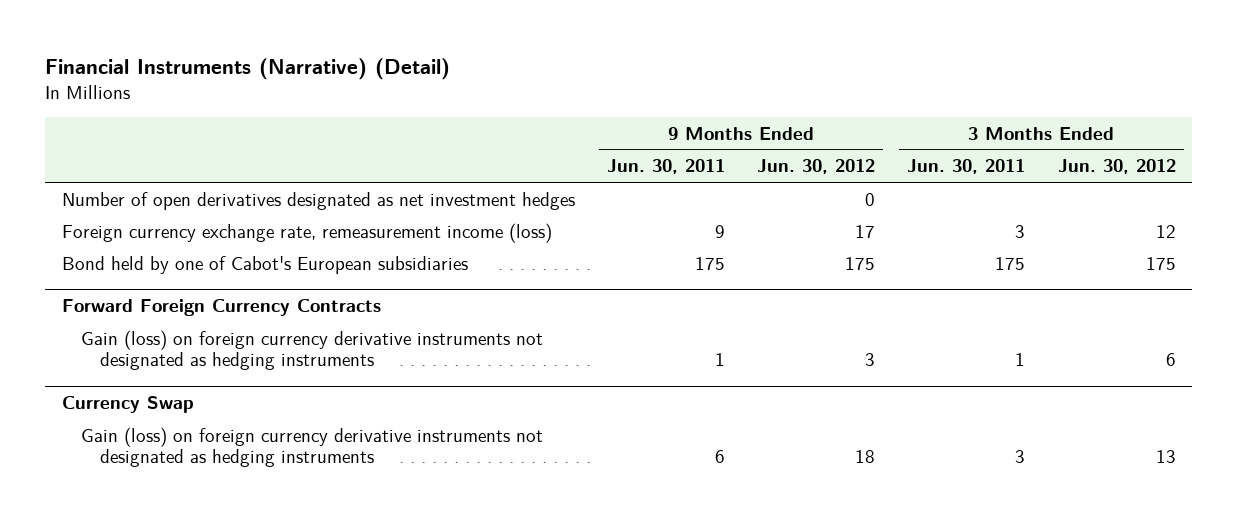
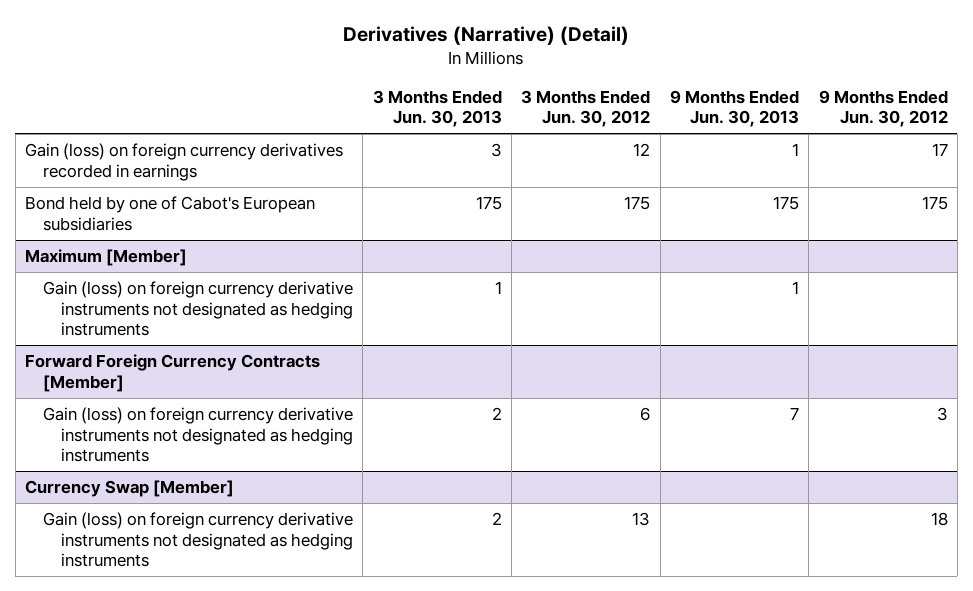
- Financial Instruments (Narrative) (Detail)
+ Derivatives (Narrative) (Detail)
- | 9 Months Ended Jun. 30, 2011 | 9 Months Ended Jun. 30, 2012 | 3 Months Ended Jun. 30, 2011 | 3 Months Ended Jun. 30, 2012
+ | 3 Months Ended Jun. 30, 2013 | 3 Months Ended Jun. 30, 2012 | 9 Months Ended Jun. 30, 2013 | 9 Months Ended Jun. 30, 2012
- Number of open derivatives designated as net investment hedges | | 0 | |
- Foreign currency exchange rate, remeasurement income (loss) | 9 | 17 | 3 | 12
+ Gain (loss) on foreign currency derivatives recorded in earnings | 3 | 12 | 1 | 17
- Forward Foreign Currency Contracts
+ Maximum [Member]
+ Gain (loss) on foreign currency derivative instruments not designated as hedging instruments | 1 | | 1 |
+ Forward Foreign Currency Contracts [Member]
- Currency Swap
+ Currency Swap [Member]

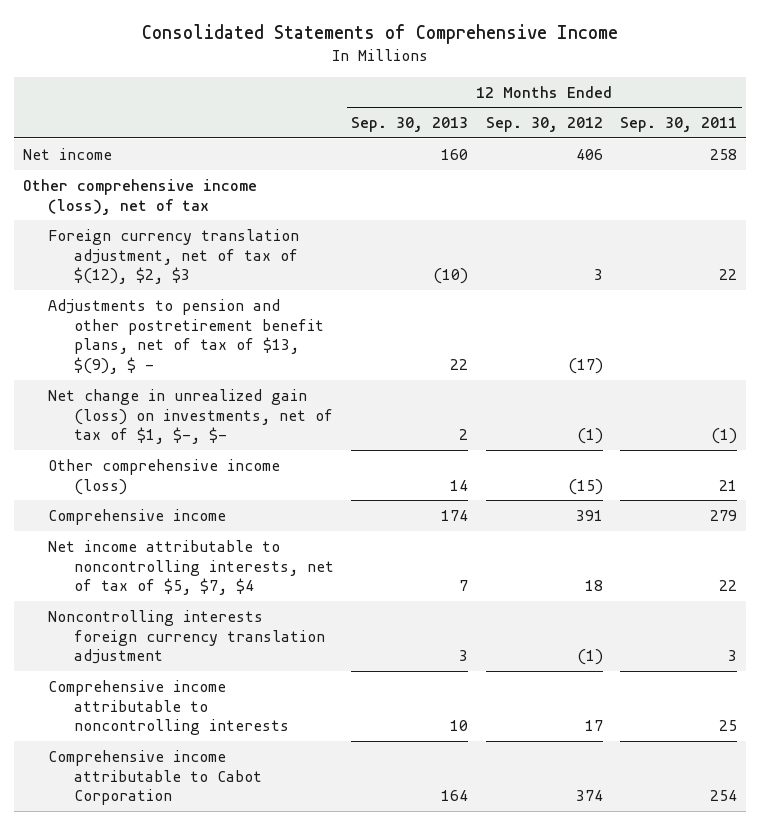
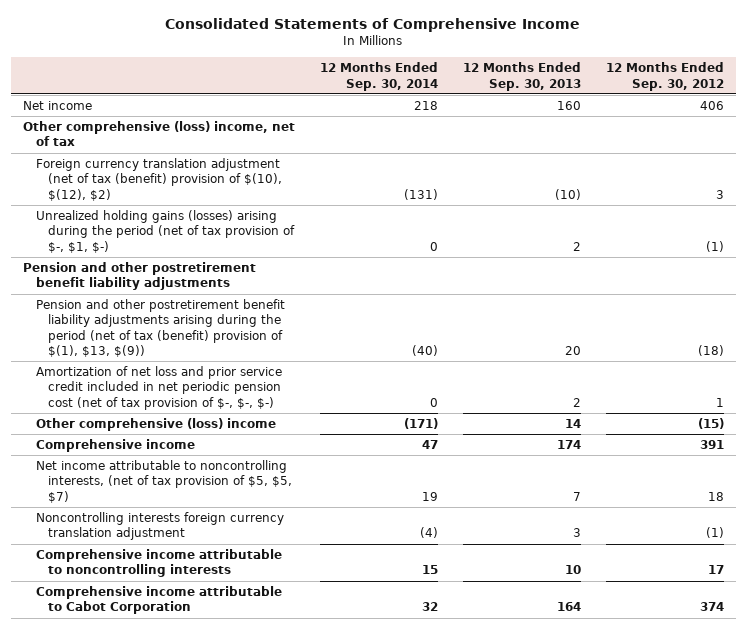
- | 12 Months Ended Sep. 30, 2013 | 12 Months Ended Sep. 30, 2012 | 12 Months Ended Sep. 30, 2011
+ | 12 Months Ended Sep. 30, 2014 | 12 Months Ended Sep. 30, 2013 | 12 Months Ended Sep. 30, 2012
- Other comprehensive income (loss), net of tax
- Foreign currency translation adjustment, net of tax of $(12), $2, $3 | (10) | 3 | 22
- Adjustments to pension and other postretirement benefit plans, net of tax of $13, $(9), $ - | 22 | (17) |
- Net change in unrealized gain (loss) on investments, net of tax of $1, $-, $- | 2 | (1) | (1)
- Other comprehensive income (loss) | 14 | (15) | 21
+ Other comprehensive (loss) income, net of tax
+ Foreign currency translation adjustment (net of tax (benefit) provision of $(10), $(12), $2) | (131) | (10) | 3
+ Unrealized holding gains (losses) arising during the period (net of tax provision of $-, $1, $-) | 0 | 2 | (1)
+ Pension and other postretirement benefit liability adjustments
+ Pension and other postretirement benefit liability adjustments arising during the period (net of tax (benefit) provision of $(1), $13, $(9)) | (40) | 20 | (18)
+ Amortization of net loss and prior service credit included in net periodic pension cost (net of tax provision of $-, $-, $-) | 0 | 2 | 1
+ Other comprehensive (loss) income | (171) | 14 | (15)
- Net income attributable to noncontrolling interests, net of tax of $5, $7, $4 | 7 | 18 | 22
+ Net income attributable to noncontrolling interests, (net of tax provision of $5, $5, $7) | 19 | 7 | 18

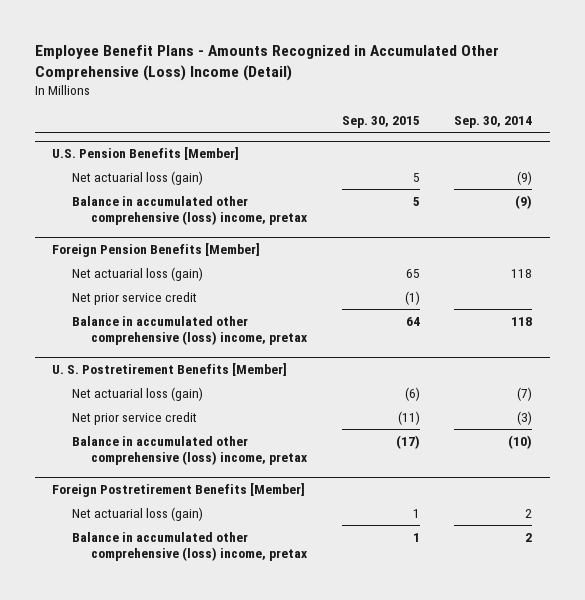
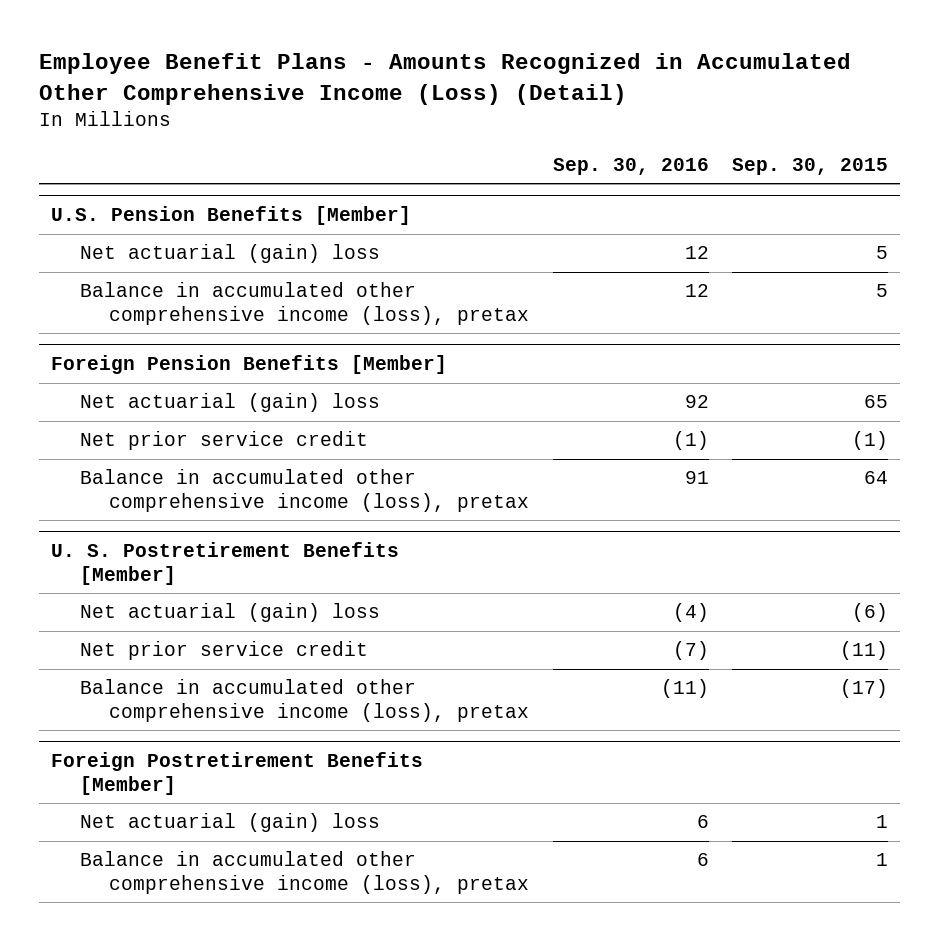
- Employee Benefit Plans - Amounts Recognized in Accumulated Other Comprehensive (Loss) Income (Detail)
+ Employee Benefit Plans - Amounts Recognized in Accumulated Other Comprehensive Income (Loss) (Detail)
- | Sep. 30, 2015 | Sep. 30, 2014
+ | Sep. 30, 2016 | Sep. 30, 2015
@ U.S. Pension Benefits [Member]
- Net actuarial loss (gain) | 5 | (9)
- Balance in accumulated other comprehensive (loss) income, pretax | 5 | (9)
+ Net actuarial (gain) loss | 12 | 5
+ Balance in accumulated other comprehensive income (loss), pretax | 12 | 5
@ Foreign Pension Benefits [Member]
- Net actuarial loss (gain) | 65 | 118
+ Net actuarial (gain) loss | 92 | 65
- Balance in accumulated other comprehensive (loss) income, pretax | 64 | 118
+ Balance in accumulated other comprehensive income (loss), pretax | 91 | 64
@ U. S. Postretirement Benefits [Member]
- Net actuarial loss (gain) | (6) | (7)
+ Net actuarial (gain) loss | (4) | (6)
- Balance in accumulated other comprehensive (loss) income, pretax | (17) | (10)
+ Balance in accumulated other comprehensive income (loss), pretax | (11) | (17)
@ Foreign Postretirement Benefits [Member]
- Net actuarial loss (gain) | 1 | 2
- Balance in accumulated other comprehensive (loss) income, pretax | 1 | 2
+ Net actuarial (gain) loss | 6 | 1
+ Balance in accumulated other comprehensive income (loss), pretax | 6 | 1

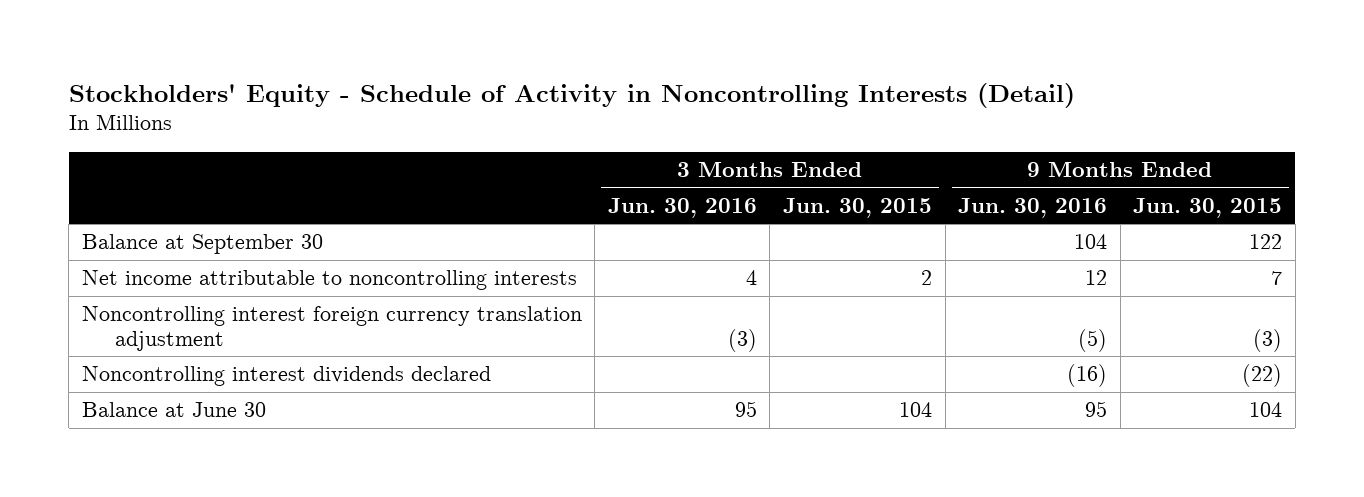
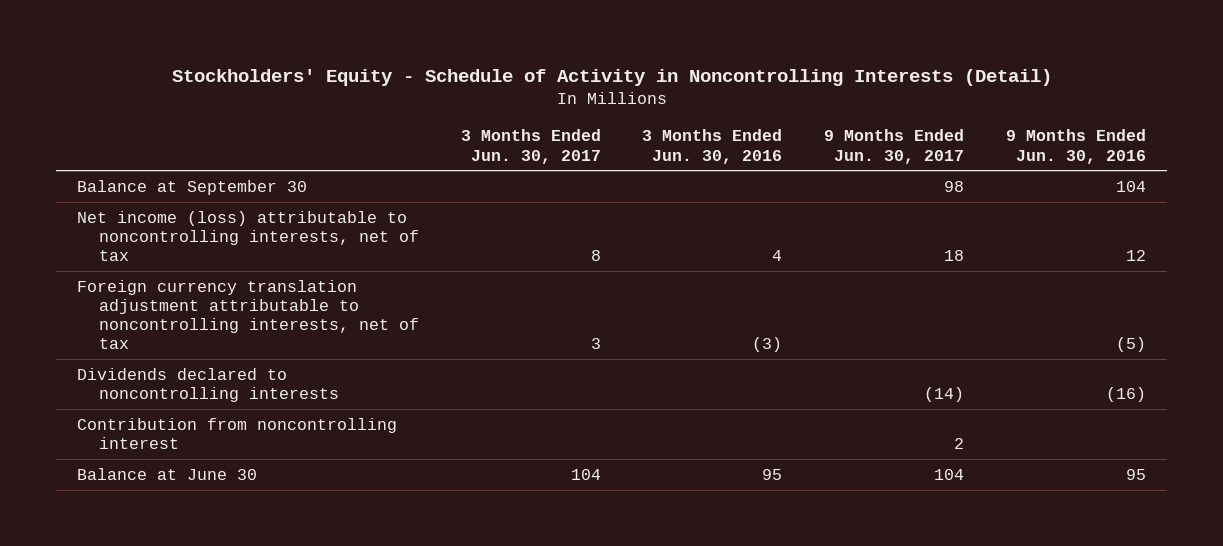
- | 3 Months Ended Jun. 30, 2016 | 3 Months Ended Jun. 30, 2015 | 9 Months Ended Jun. 30, 2016 | 9 Months Ended Jun. 30, 2015
+ | 3 Months Ended Jun. 30, 2017 | 3 Months Ended Jun. 30, 2016 | 9 Months Ended Jun. 30, 2017 | 9 Months Ended Jun. 30, 2016
- Net income attributable to noncontrolling interests | 4 | 2 | 12 | 7
- Noncontrolling interest foreign currency translation adjustment | (3) | | (5) | (3)
- Noncontrolling interest dividends declared | | | (16) | (22)
+ Net income (loss) attributable to noncontrolling interests, net of tax | 8 | 4 | 18 | 12
+ Foreign currency translation adjustment attributable to noncontrolling interests, net of tax | 3 | (3) | | (5)
+ Dividends declared to noncontrolling interests | | | (14) | (16)
+ Contribution from noncontrolling interest | | | 2 |

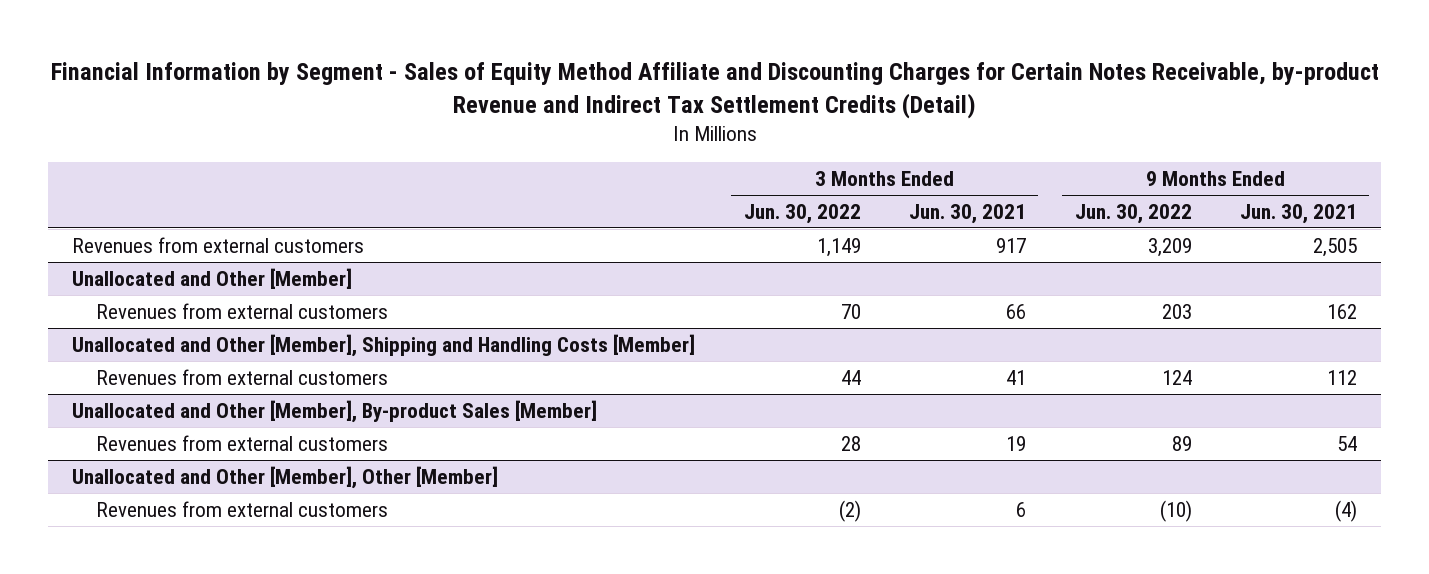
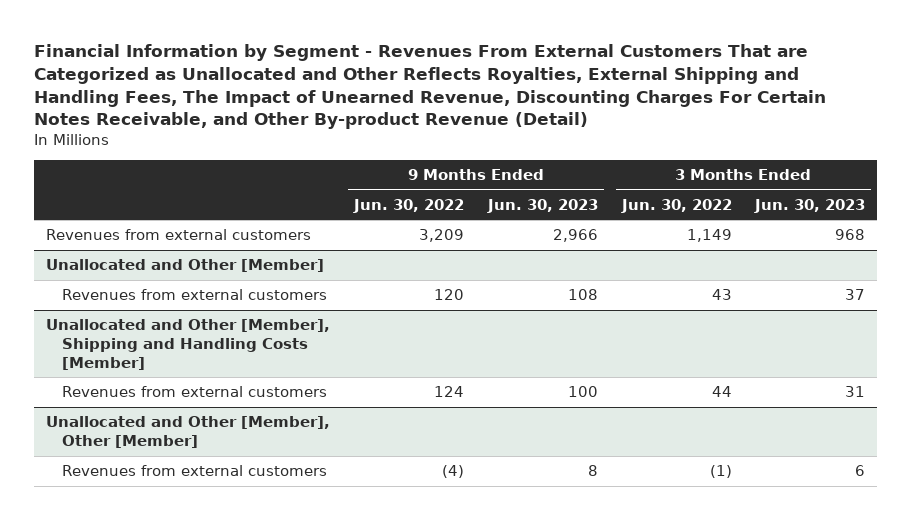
- Financial Information by Segment - Sales of Equity Method Affiliate and Discounting Charges for Certain Notes Receivable, by-product Revenue and Indirect Tax Settlement Credits (Detail)
+ Financial Information by Segment - Revenues From External Customers That are Categorized as Unallocated and Other Reflects Royalties, External Shipping and Handling Fees, The Impact of Unearned Revenue, Discounting Charges For Certain Notes Receivable, and Other By-product Revenue (Detail)
- | 3 Months Ended Jun. 30, 2022 | 3 Months Ended Jun. 30, 2021 | 9 Months Ended Jun. 30, 2022 | 9 Months Ended Jun. 30, 2021
+ | 9 Months Ended Jun. 30, 2022 | 9 Months Ended Jun. 30, 2023 | 3 Months Ended Jun. 30, 2022 | 3 Months Ended Jun. 30, 2023
@ Unallocated and Other [Member]
- Revenues from external customers | 70 | 66 | 203 | 162
+ Revenues from external customers | 120 | 108 | 43 | 37
- Unallocated and Other [Member], By-product Sales [Member]
- Revenues from external customers | 28 | 19 | 89 | 54
@ Unallocated and Other [Member], Other [Member]
- Revenues from external customers | (2) | 6 | (10) | (4)
+ Revenues from external customers | (4) | 8 | (1) | 6

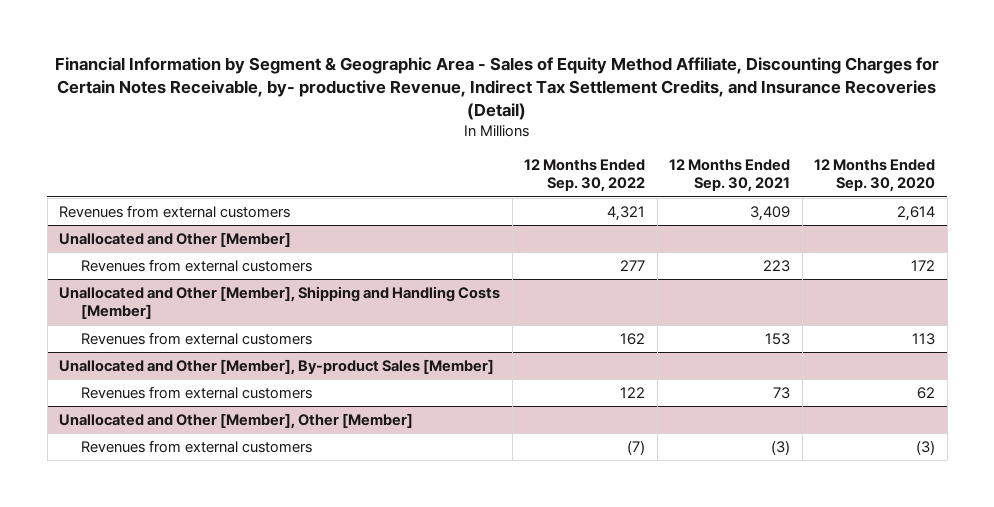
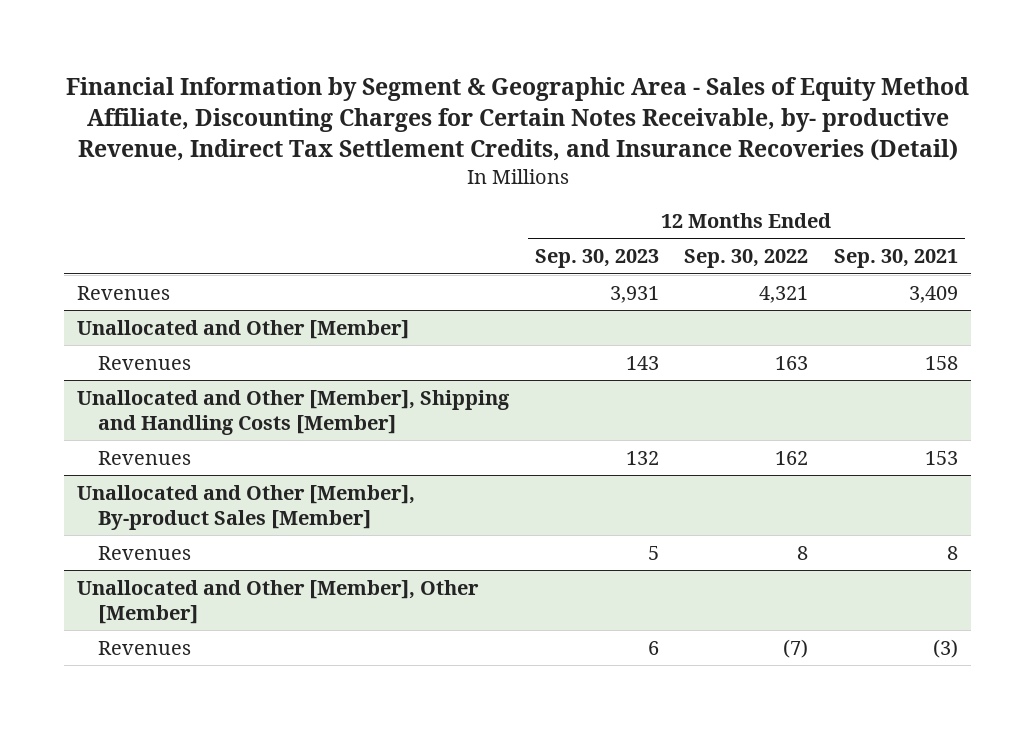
- | 12 Months Ended Sep. 30, 2022 | 12 Months Ended Sep. 30, 2021 | 12 Months Ended Sep. 30, 2020
+ | 12 Months Ended Sep. 30, 2023 | 12 Months Ended Sep. 30, 2022 | 12 Months Ended Sep. 30, 2021
- Revenues from external customers | 4,321 | 3,409 | 2,614
+ Revenues | 3,931 | 4,321 | 3,409
@ Unallocated and Other [Member]
- Revenues from external customers | 277 | 223 | 172
+ Revenues | 143 | 163 | 158
@ Unallocated and Other [Member], Shipping and Handling Costs [Member]
- Revenues from external customers | 162 | 153 | 113
+ Revenues | 132 | 162 | 153
@ Unallocated and Other [Member], By-product Sales [Member]
- Revenues from external customers | 122 | 73 | 62
+ Revenues | 5 | 8 | 8
@ Unallocated and Other [Member], Other [Member]
- Revenues from external customers | (7) | (3) | (3)
+ Revenues | 6 | (7) | (3)

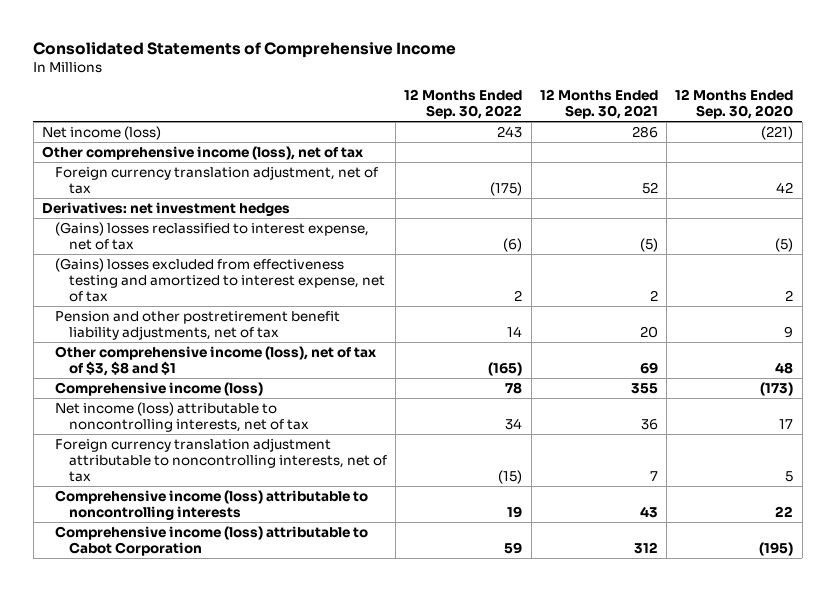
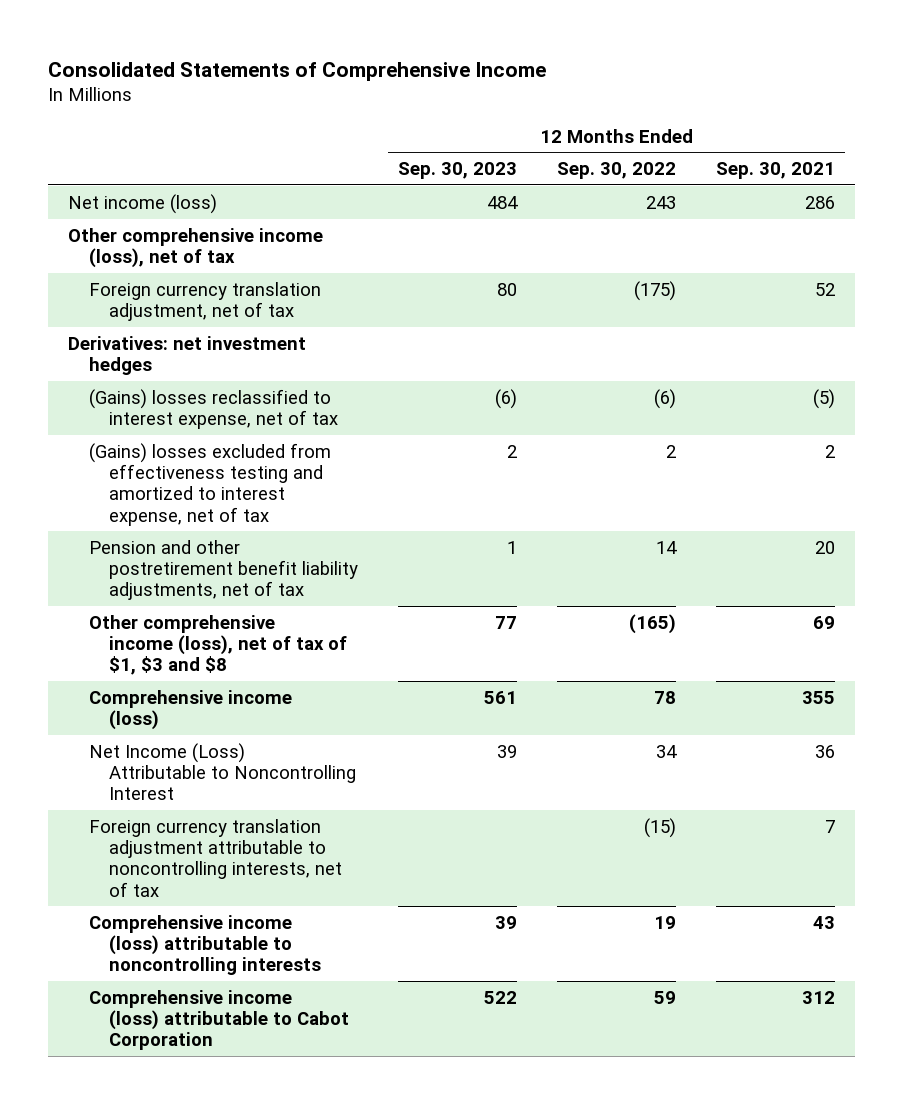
- | 12 Months Ended Sep. 30, 2022 | 12 Months Ended Sep. 30, 2021 | 12 Months Ended Sep. 30, 2020
+ | 12 Months Ended Sep. 30, 2023 | 12 Months Ended Sep. 30, 2022 | 12 Months Ended Sep. 30, 2021
- Other comprehensive income (loss), net of tax of $3, $8 and $1 | (165) | 69 | 48
+ Other comprehensive income (loss), net of tax of $1, $3 and $8 | 77 | (165) | 69
- Net income (loss) attributable to noncontrolling interests, net of tax | 34 | 36 | 17
+ Net Income (Loss) Attributable to Noncontrolling Interest | 39 | 34 | 36

